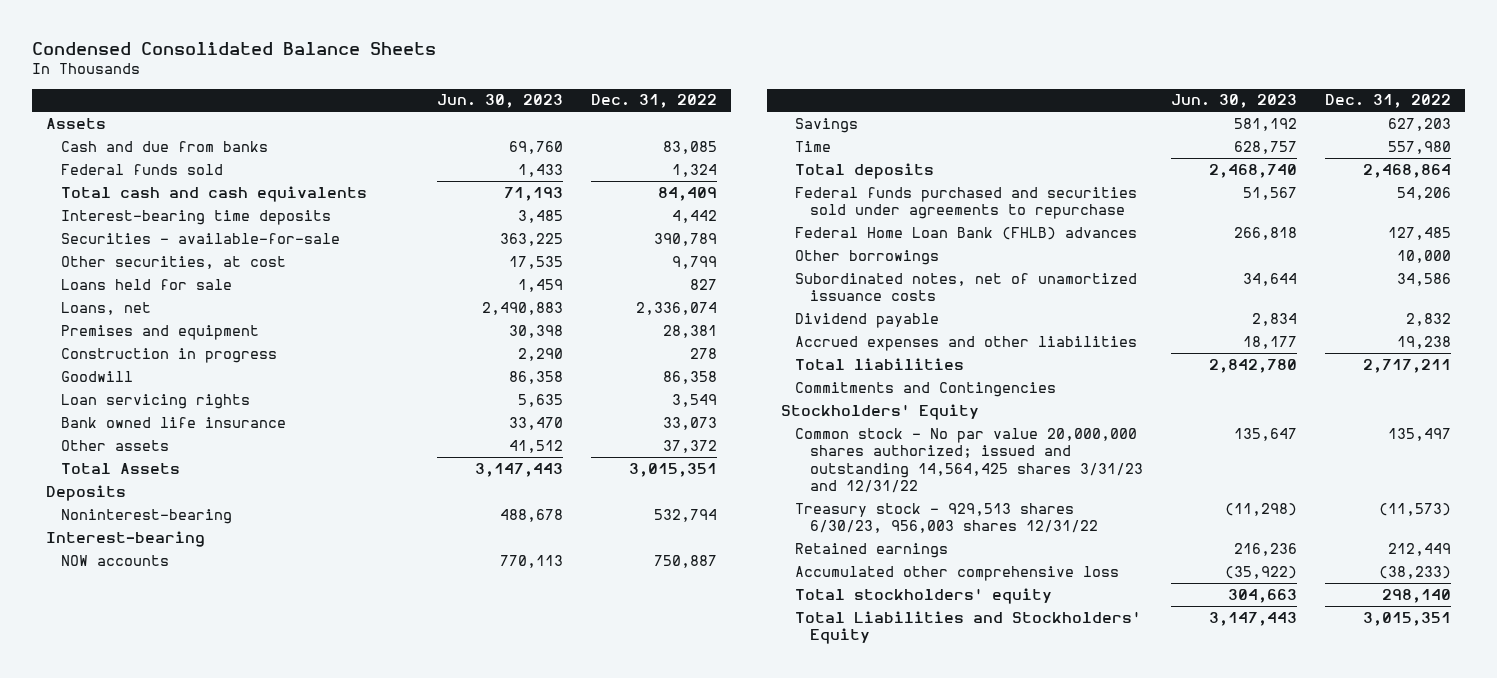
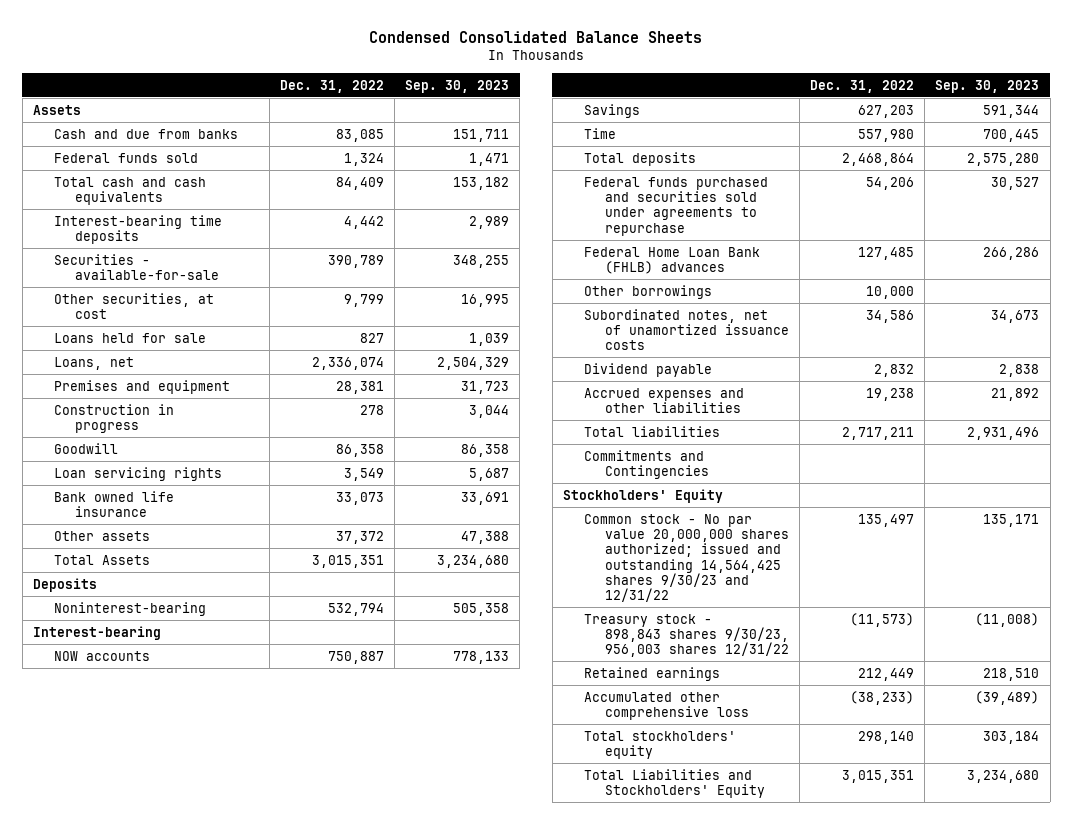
- | Jun. 30, 2023 | Dec. 31, 2022
+ | Dec. 31, 2022 | Sep. 30, 2023
- Common stock - No par value 20,000,000 shares authorized; issued and outstanding 14,564,425 shares 3/31/23 and 12/31/22 | 135,647 | 135,497
- Treasury stock - 929,513 shares 6/30/23, 956,003 shares 12/31/22 | (11,298) | (11,573)
+ Common stock - No par value 20,000,000 shares authorized; issued and outstanding 14,564,425 shares 9/30/23 and 12/31/22 | 135,497 | 135,171
+ Treasury stock - 898,843 shares 9/30/23, 956,003 shares 12/31/22 | (11,573) | (11,008)

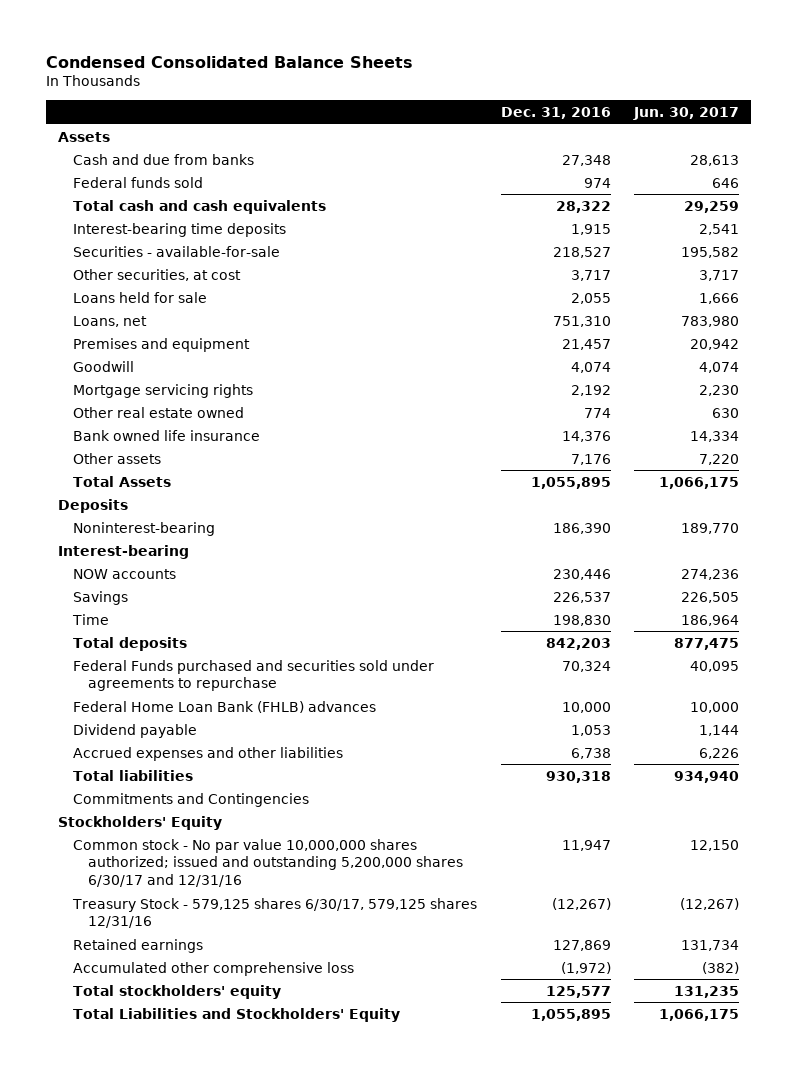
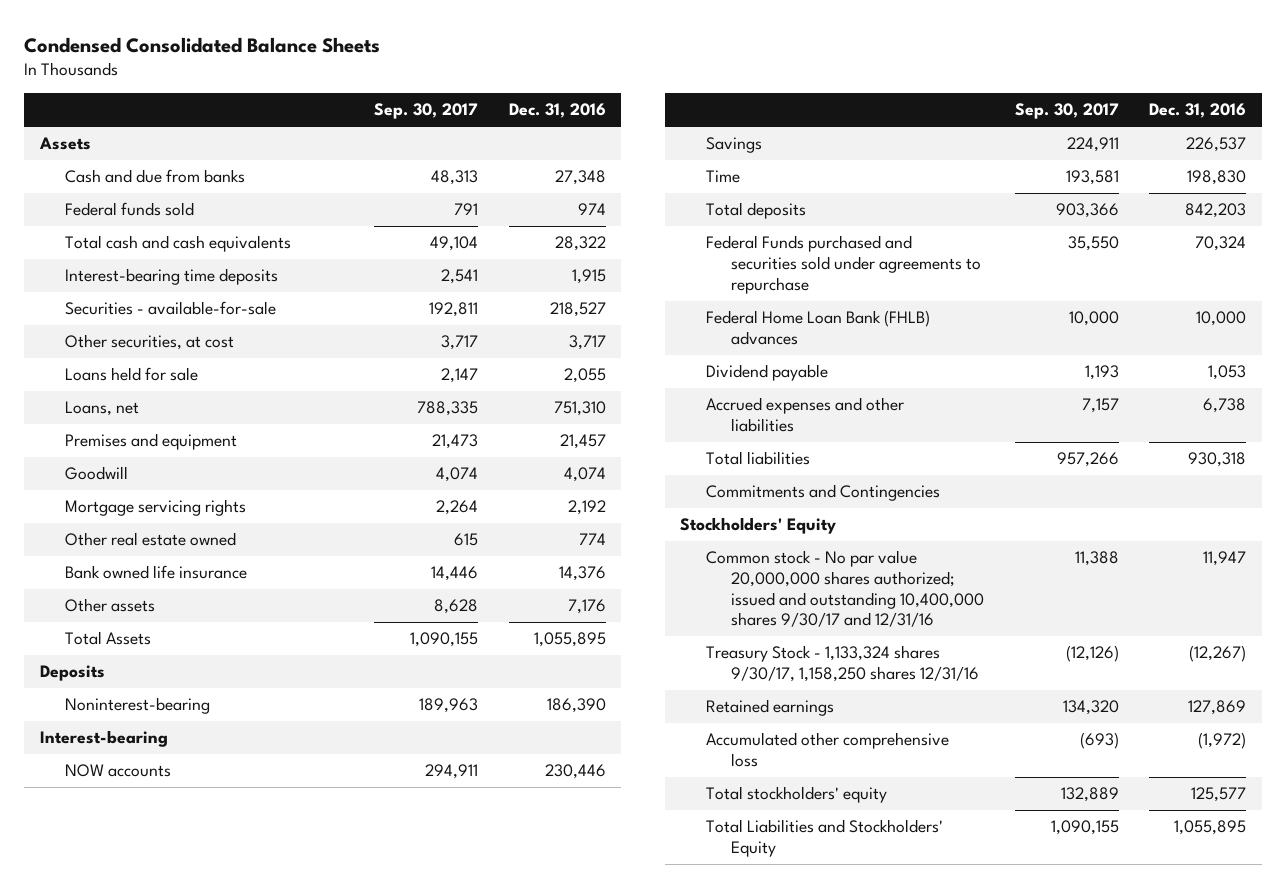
- | Dec. 31, 2016 | Jun. 30, 2017
+ | Sep. 30, 2017 | Dec. 31, 2016
- Common stock - No par value 10,000,000 shares authorized; issued and outstanding 5,200,000 shares 6/30/17 and 12/31/16 | 11,947 | 12,150
- Treasury Stock - 579,125 shares 6/30/17, 579,125 shares 12/31/16 | (12,267) | (12,267)
+ Common stock - No par value 20,000,000 shares authorized; issued and outstanding 10,400,000 shares 9/30/17 and 12/31/16 | 11,388 | 11,947
+ Treasury Stock - 1,133,324 shares 9/30/17, 1,158,250 shares 12/31/16 | (12,126) | (12,267)

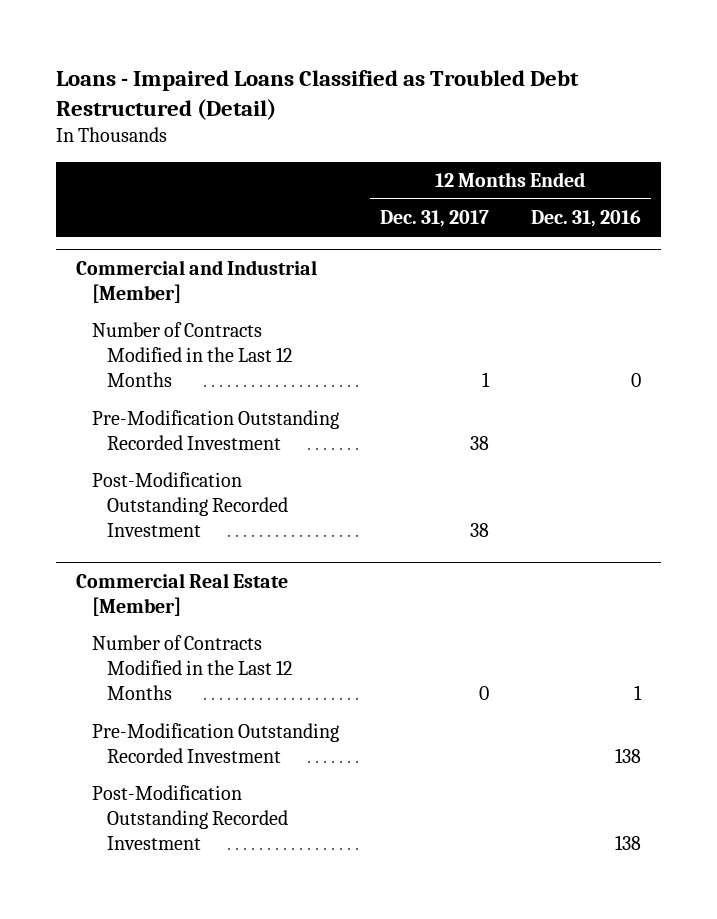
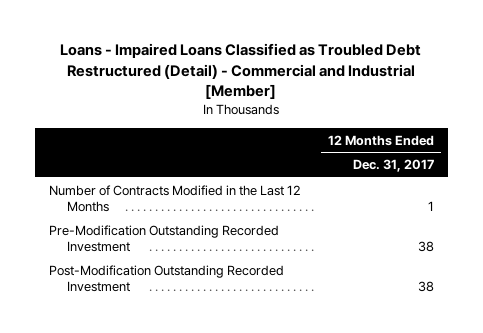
- Loans - Impaired Loans Classified as Troubled Debt Restructured (Detail)
+ Loans - Impaired Loans Classified as Troubled Debt Restructured (Detail) - Commercial and Industrial [Member]
- | 12 Months Ended Dec. 31, 2017 | 12 Months Ended Dec. 31, 2016
+ | 12 Months Ended Dec. 31, 2017
- Commercial and Industrial [Member]
- Commercial Real Estate [Member]
- Number of Contracts Modified in the Last 12 Months | 0 | 1
- Pre-Modification Outstanding Recorded Investment | | 138
- Post-Modification Outstanding Recorded Investment | | 138

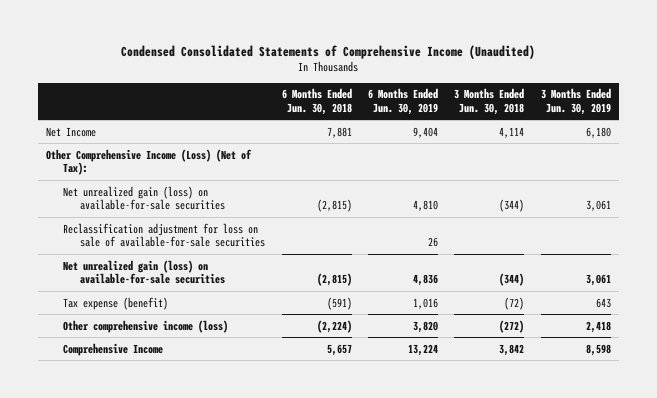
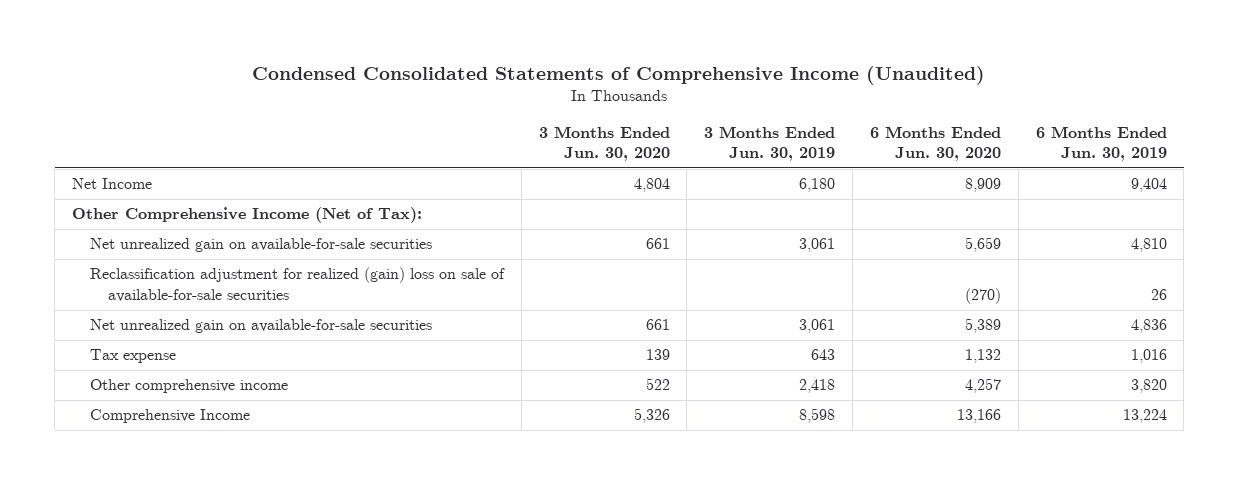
- | 6 Months Ended Jun. 30, 2018 | 6 Months Ended Jun. 30, 2019 | 3 Months Ended Jun. 30, 2018 | 3 Months Ended Jun. 30, 2019
+ | 3 Months Ended Jun. 30, 2020 | 3 Months Ended Jun. 30, 2019 | 6 Months Ended Jun. 30, 2020 | 6 Months Ended Jun. 30, 2019
- Other Comprehensive Income (Loss) (Net of Tax):
- Net unrealized gain (loss) on available-for-sale securities | (2,815) | 4,810 | (344) | 3,061
- Reclassification adjustment for loss on sale of available-for-sale securities | | 26 | |
- Net unrealized gain (loss) on available-for-sale securities | (2,815) | 4,836 | (344) | 3,061
- Tax expense (benefit) | (591) | 1,016 | (72) | 643
- Other comprehensive income (loss) | (2,224) | 3,820 | (272) | 2,418
+ Other Comprehensive Income (Net of Tax):
+ Net unrealized gain on available-for-sale securities | 661 | 3,061 | 5,659 | 4,810
+ Reclassification adjustment for realized (gain) loss on sale of available-for-sale securities | | | (270) | 26
+ Net unrealized gain on available-for-sale securities | 661 | 3,061 | 5,389 | 4,836
+ Tax expense | 139 | 643 | 1,132 | 1,016
+ Other comprehensive income | 522 | 2,418 | 4,257 | 3,820

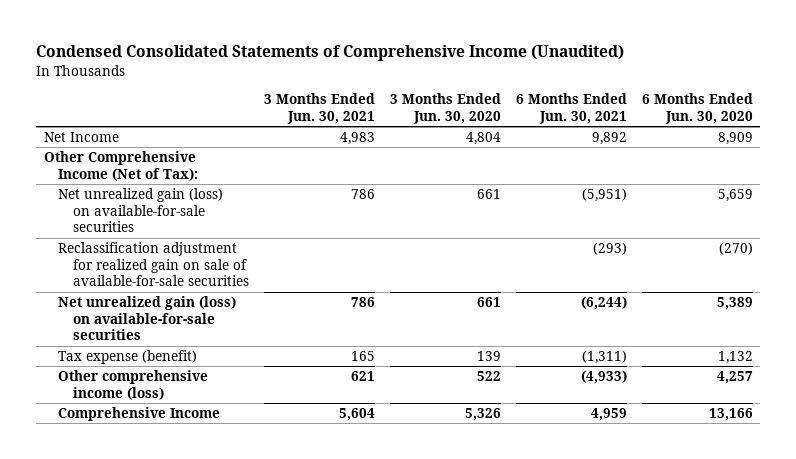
- | 3 Months Ended Jun. 30, 2020 | 3 Months Ended Jun. 30, 2019 | 6 Months Ended Jun. 30, 2020 | 6 Months Ended Jun. 30, 2019
+ | 3 Months Ended Jun. 30, 2021 | 3 Months Ended Jun. 30, 2020 | 6 Months Ended Jun. 30, 2021 | 6 Months Ended Jun. 30, 2020
- Net unrealized gain on available-for-sale securities | 661 | 3,061 | 5,659 | 4,810
- Reclassification adjustment for realized (gain) loss on sale of available-for-sale securities | | | (270) | 26
- Net unrealized gain on available-for-sale securities | 661 | 3,061 | 5,389 | 4,836
- Tax expense | 139 | 643 | 1,132 | 1,016
- Other comprehensive income | 522 | 2,418 | 4,257 | 3,820
+ Net unrealized gain (loss) on available-for-sale securities | 786 | 661 | (5,951) | 5,659
+ Reclassification adjustment for realized gain on sale of available-for-sale securities | | | (293) | (270)
+ Net unrealized gain (loss) on available-for-sale securities | 786 | 661 | (6,244) | 5,389
+ Tax expense (benefit) | 165 | 139 | (1,311) | 1,132
+ Other comprehensive income (loss) | 621 | 522 | (4,933) | 4,257

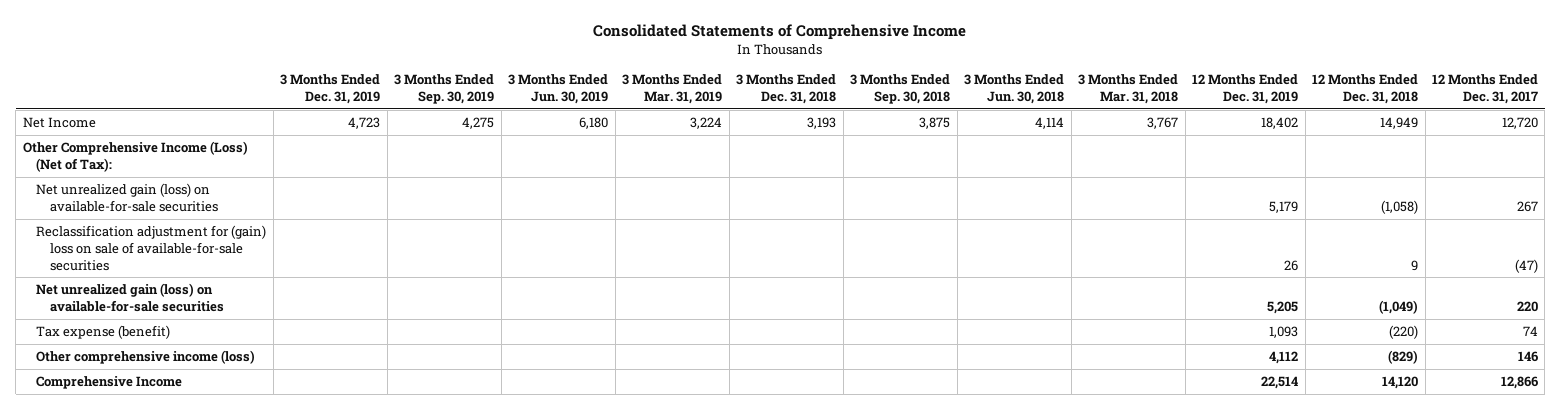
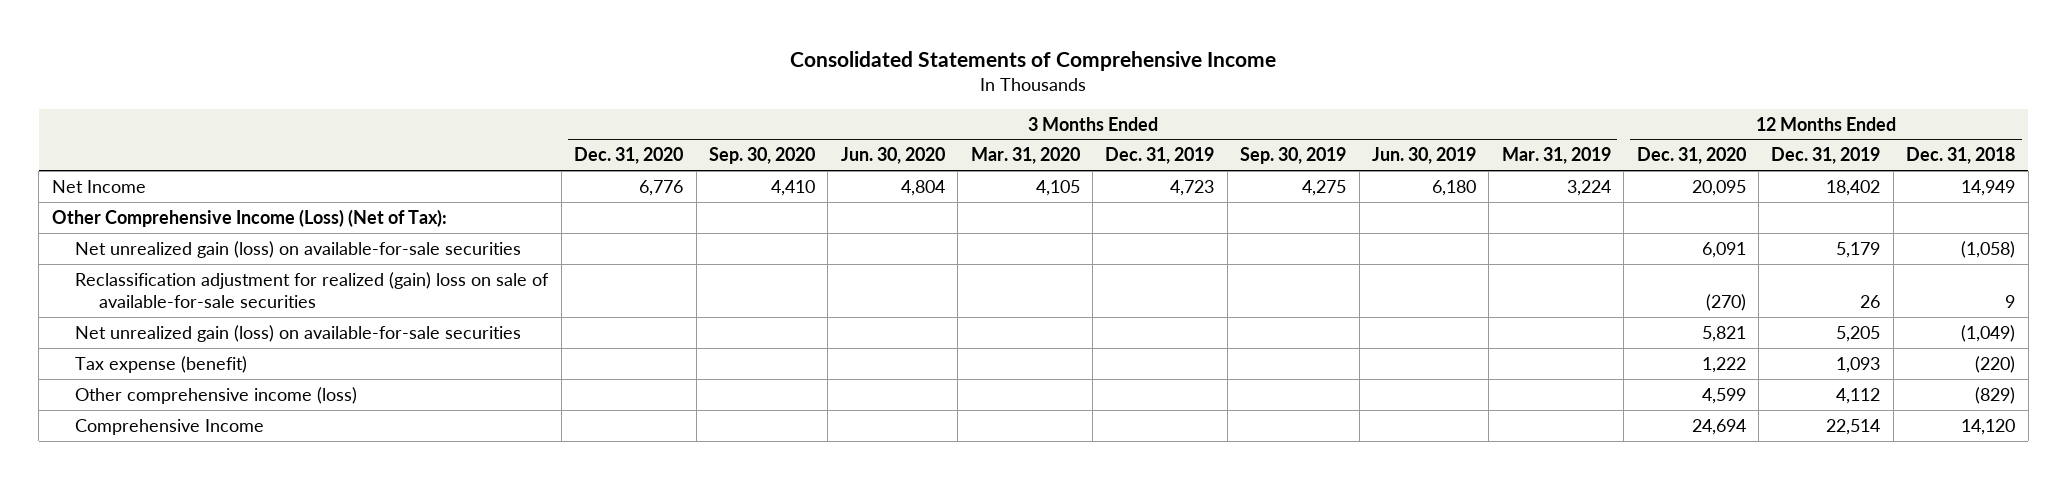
- | 3 Months Ended Dec. 31, 2019 | 3 Months Ended Sep. 30, 2019 | 3 Months Ended Jun. 30, 2019 | 3 Months Ended Mar. 31, 2019 | 3 Months Ended Dec. 31, 2018 | 3 Months Ended Sep. 30, 2018 | 3 Months Ended Jun. 30, 2018 | 3 Months Ended Mar. 31, 2018 | 12 Months Ended Dec. 31, 2019 | 12 Months Ended Dec. 31, 2018 | 12 Months Ended Dec. 31, 2017
+ | 3 Months Ended Dec. 31, 2020 | 3 Months Ended Sep. 30, 2020 | 3 Months Ended Jun. 30, 2020 | 3 Months Ended Mar. 31, 2020 | 3 Months Ended Dec. 31, 2019 | 3 Months Ended Sep. 30, 2019 | 3 Months Ended Jun. 30, 2019 | 3 Months Ended Mar. 31, 2019 | 12 Months Ended Dec. 31, 2020 | 12 Months Ended Dec. 31, 2019 | 12 Months Ended Dec. 31, 2018
- Reclassification adjustment for (gain) loss on sale of available-for-sale securities | | | | | | | | | 26 | 9 | (47)
+ Reclassification adjustment for realized (gain) loss on sale of available-for-sale securities | | | | | | | | | (270) | 26 | 9

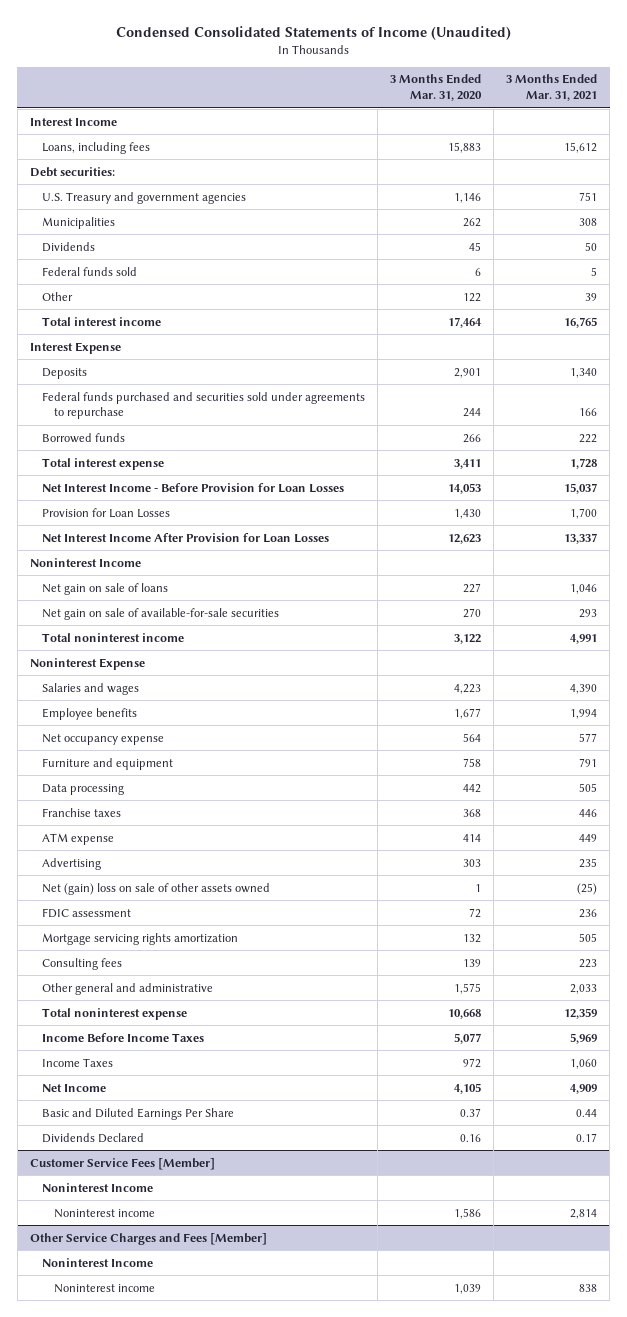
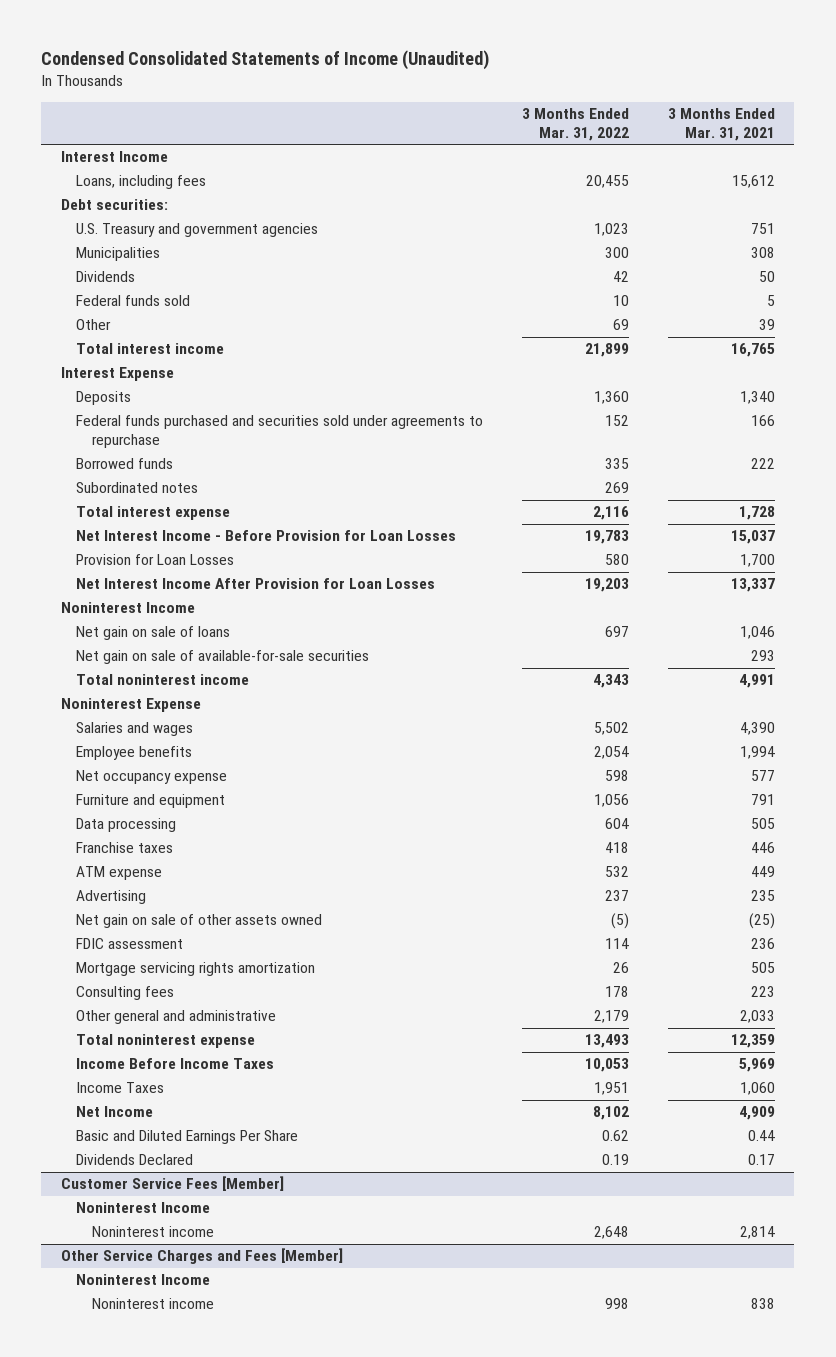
- | 3 Months Ended Mar. 31, 2020 | 3 Months Ended Mar. 31, 2021
+ | 3 Months Ended Mar. 31, 2022 | 3 Months Ended Mar. 31, 2021
+ Subordinated notes | 269 |
- Net (gain) loss on sale of other assets owned | 1 | (25)
+ Net gain on sale of other assets owned | (5) | (25)

